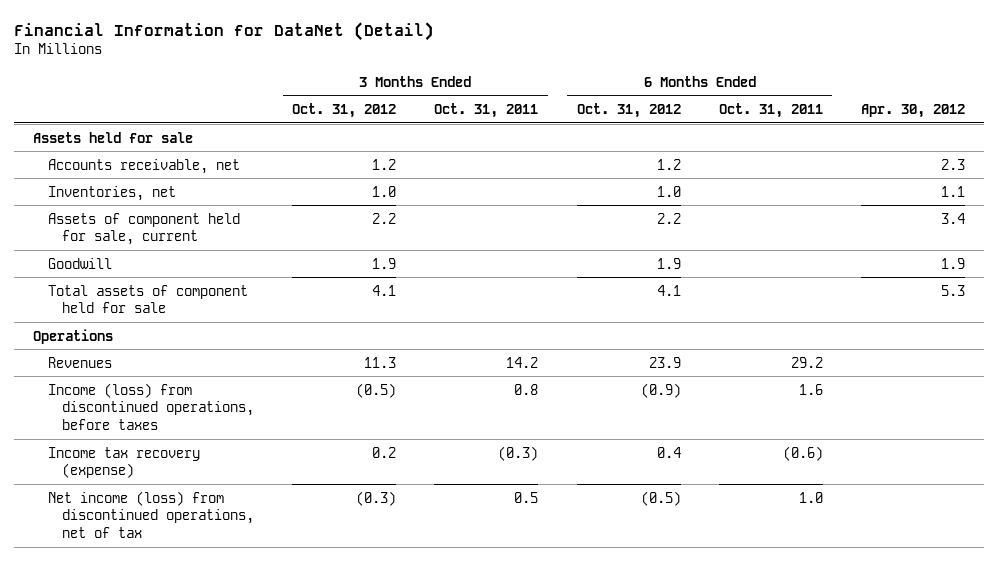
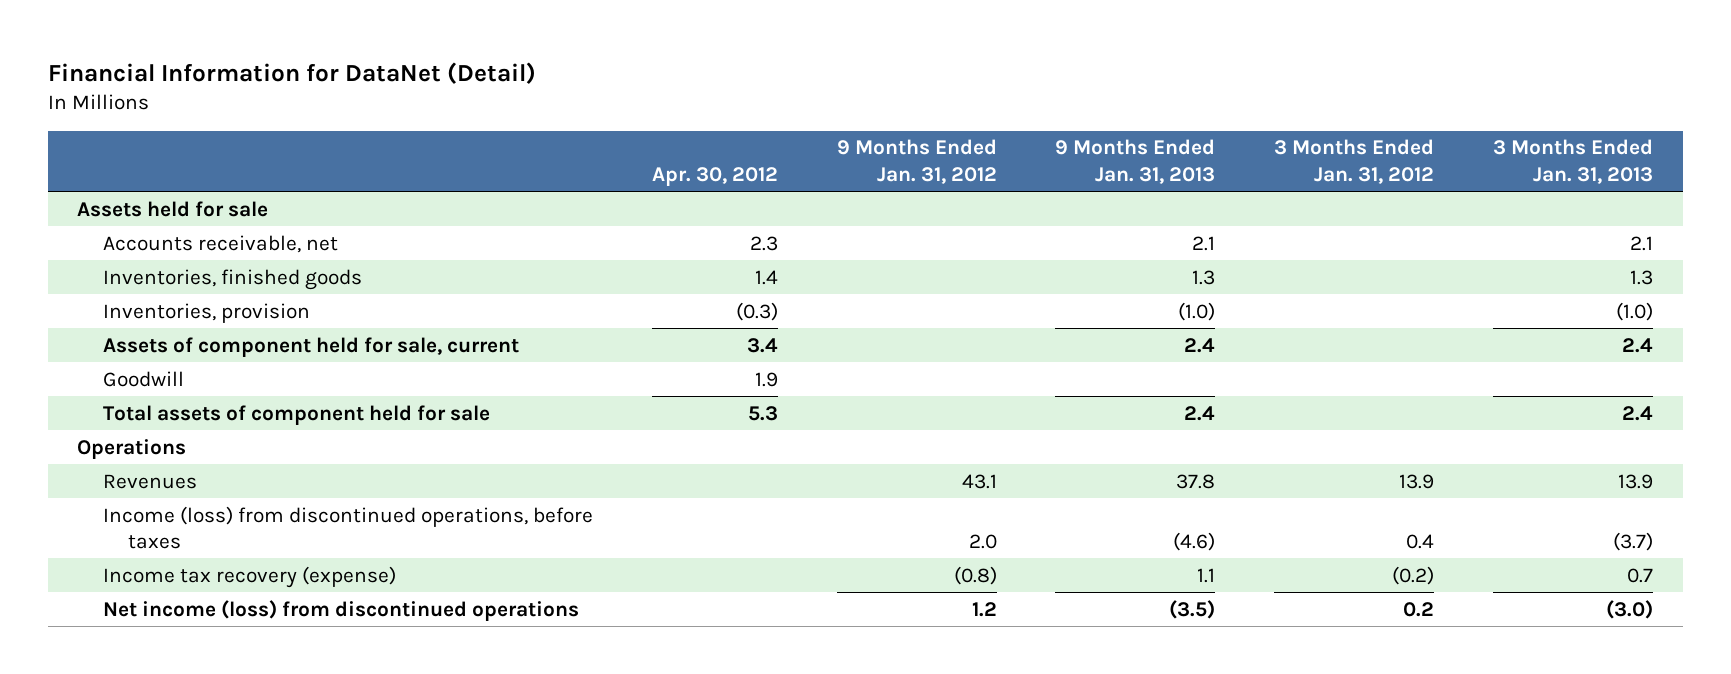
- | 3 Months Ended Oct. 31, 2012 | 3 Months Ended Oct. 31, 2011 | 6 Months Ended Oct. 31, 2012 | 6 Months Ended Oct. 31, 2011 | Apr. 30, 2012
+ | Apr. 30, 2012 | 9 Months Ended Jan. 31, 2012 | 9 Months Ended Jan. 31, 2013 | 3 Months Ended Jan. 31, 2012 | 3 Months Ended Jan. 31, 2013
- Inventories, net | 1.0 | | 1.0 | | 1.1
+ Inventories, finished goods | 1.4 | | 1.3 | | 1.3
+ Inventories, provision | (0.3) | | (1.0) | | (1.0)
- Net income (loss) from discontinued operations, net of tax | (0.3) | 0.5 | (0.5) | 1.0 |
+ Net income (loss) from discontinued operations | | 1.2 | (3.5) | 0.2 | (3.0)

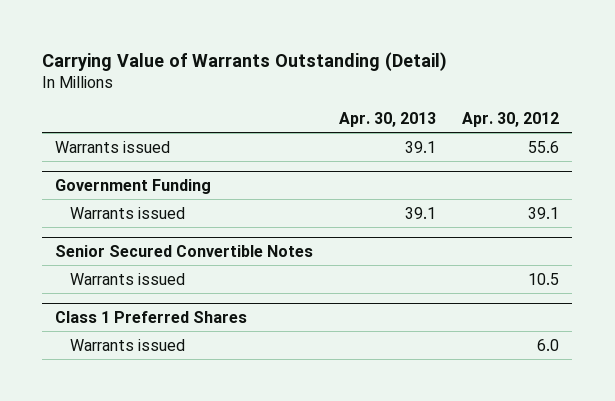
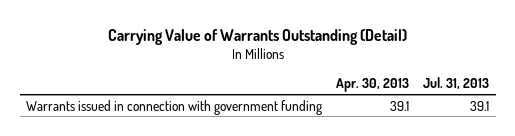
- | Apr. 30, 2013 | Apr. 30, 2012
+ | Apr. 30, 2013 | Jul. 31, 2013
- Warrants issued | 39.1 | 55.6
- Government Funding
- Warrants issued | 39.1 | 39.1
- Senior Secured Convertible Notes
- Warrants issued | | 10.5
- Class 1 Preferred Shares
- Warrants issued | | 6.0
+ Warrants issued in connection with government funding | 39.1 | 39.1

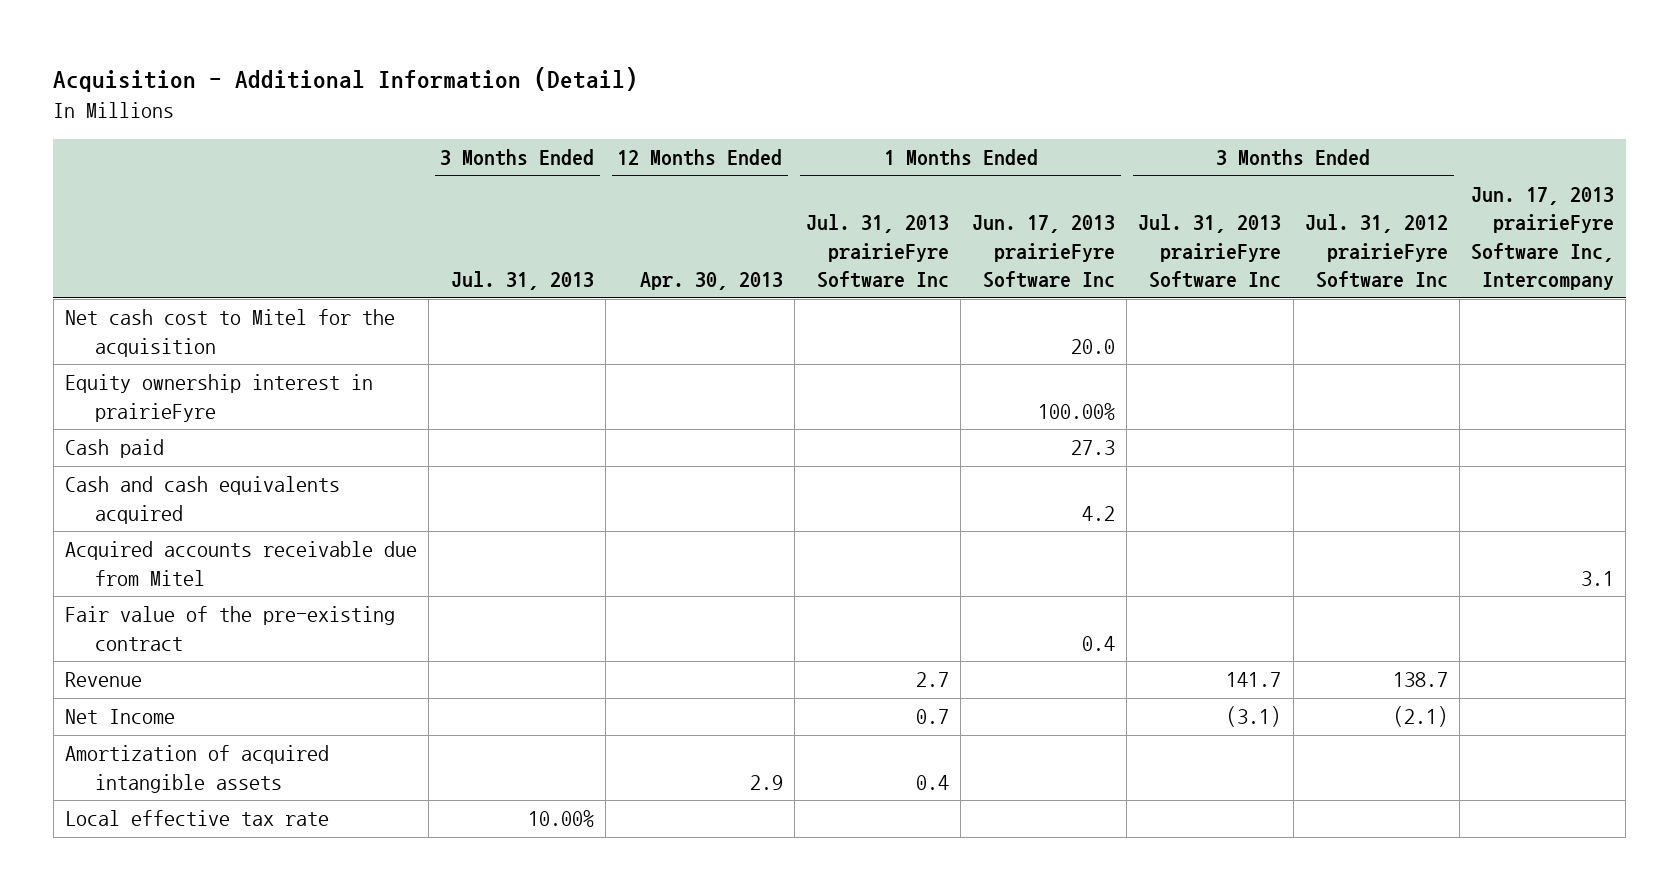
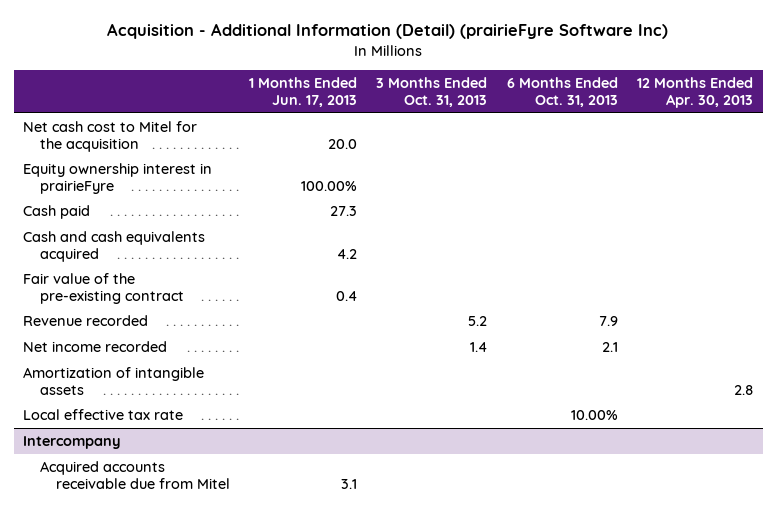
- Acquisition - Additional Information (Detail)
+ Acquisition - Additional Information (Detail) (prairieFyre Software Inc)
- | 3 Months Ended Jul. 31, 2013 | 12 Months Ended Apr. 30, 2013 | 1 Months Ended Jul. 31, 2013 prairieFyre Software Inc | 1 Months Ended Jun. 17, 2013 prairieFyre Software Inc | 3 Months Ended Jul. 31, 2013 prairieFyre Software Inc | 3 Months Ended Jul. 31, 2012 prairieFyre Software Inc | Jun. 17, 2013 prairieFyre Software Inc, Intercompany
+ | 1 Months Ended Jun. 17, 2013 | 3 Months Ended Oct. 31, 2013 | 6 Months Ended Oct. 31, 2013 | 12 Months Ended Apr. 30, 2013
- Acquired accounts receivable due from Mitel | | | | | | | 3.1
- Revenue | | | 2.7 | | 141.7 | 138.7 |
- Net Income | | | 0.7 | | (3.1) | (2.1) |
- Amortization of acquired intangible assets | | 2.9 | 0.4 | | | |
+ Revenue recorded | | 5.2 | 7.9 |
+ Net income recorded | | 1.4 | 2.1 |
+ Amortization of intangible assets | | | | 2.8
+ Intercompany
+ Acquired accounts receivable due from Mitel | 3.1 | | |

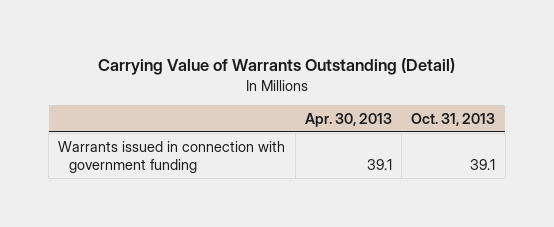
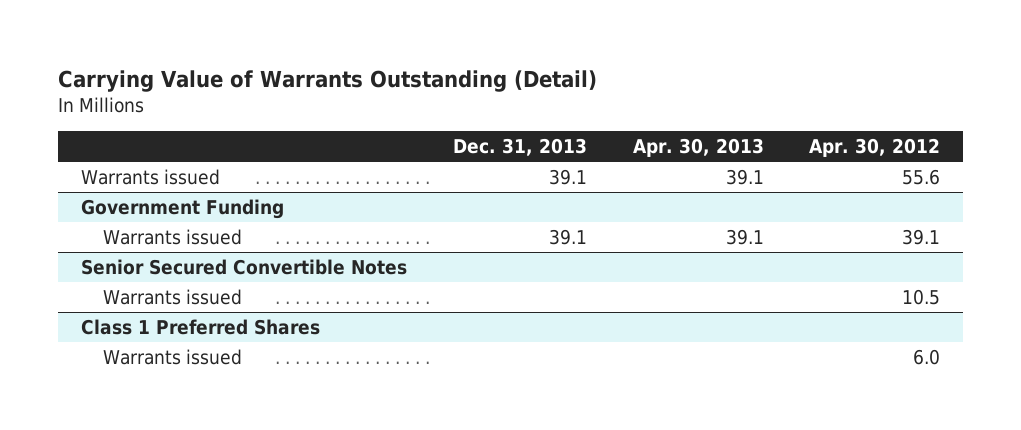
- | Apr. 30, 2013 | Oct. 31, 2013
+ | Dec. 31, 2013 | Apr. 30, 2013 | Apr. 30, 2012
- Warrants issued in connection with government funding | 39.1 | 39.1
+ Warrants issued | 39.1 | 39.1 | 55.6
+ Government Funding
+ Warrants issued | 39.1 | 39.1 | 39.1
+ Senior Secured Convertible Notes
+ Warrants issued | | | 10.5
+ Class 1 Preferred Shares
+ Warrants issued | | | 6.0

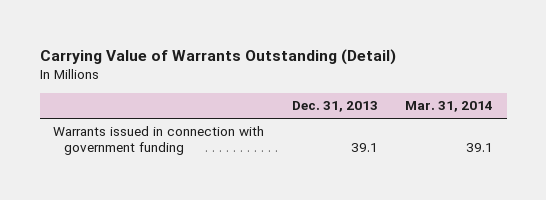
- | Dec. 31, 2013 | Apr. 30, 2013 | Apr. 30, 2012
+ | Dec. 31, 2013 | Mar. 31, 2014
- Warrants issued | 39.1 | 39.1 | 55.6
- Government Funding
- Warrants issued | 39.1 | 39.1 | 39.1
- Senior Secured Convertible Notes
- Warrants issued | | | 10.5
- Class 1 Preferred Shares
- Warrants issued | | | 6.0
+ Warrants issued in connection with government funding | 39.1 | 39.1

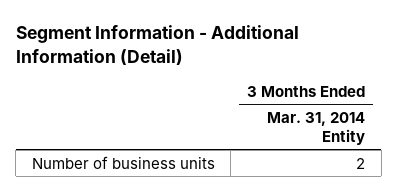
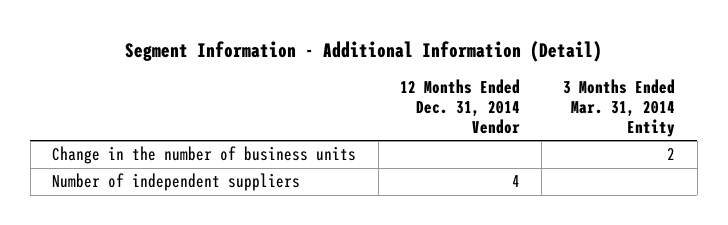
- | 3 Months Ended Mar. 31, 2014 Entity
+ | 12 Months Ended Dec. 31, 2014 Vendor | 3 Months Ended Mar. 31, 2014 Entity
- Number of business units | 2
+ Change in the number of business units | | 2
+ Number of independent suppliers | 4 |

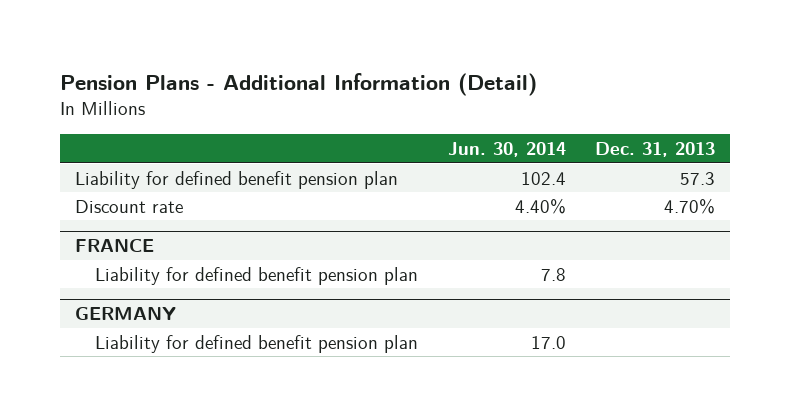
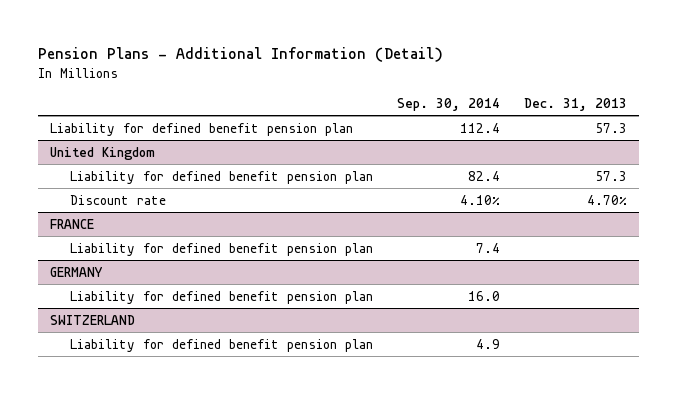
- | Jun. 30, 2014 | Dec. 31, 2013
+ | Sep. 30, 2014 | Dec. 31, 2013
- Discount rate | 4.40% | 4.70%
+ United Kingdom
+ Liability for defined benefit pension plan | 82.4 | 57.3
+ Discount rate | 4.10% | 4.70%
+ SWITZERLAND
+ Liability for defined benefit pension plan | 4.9 |

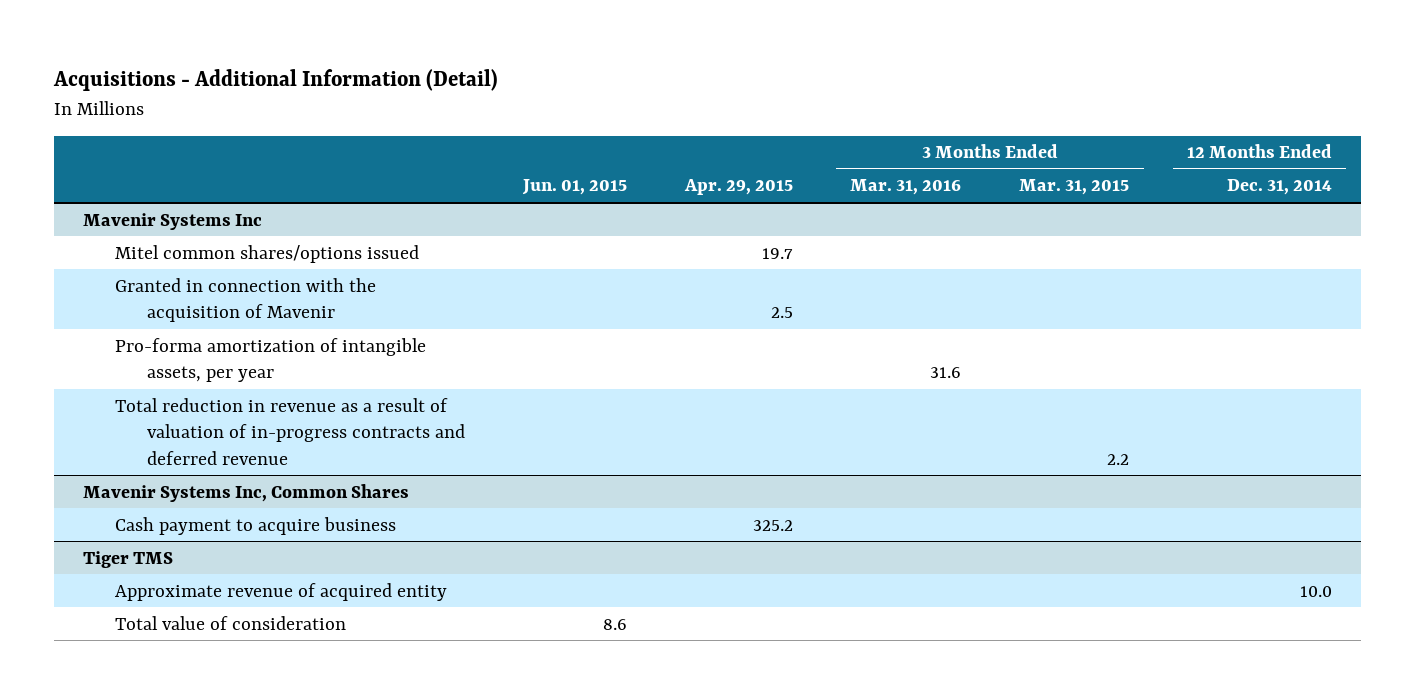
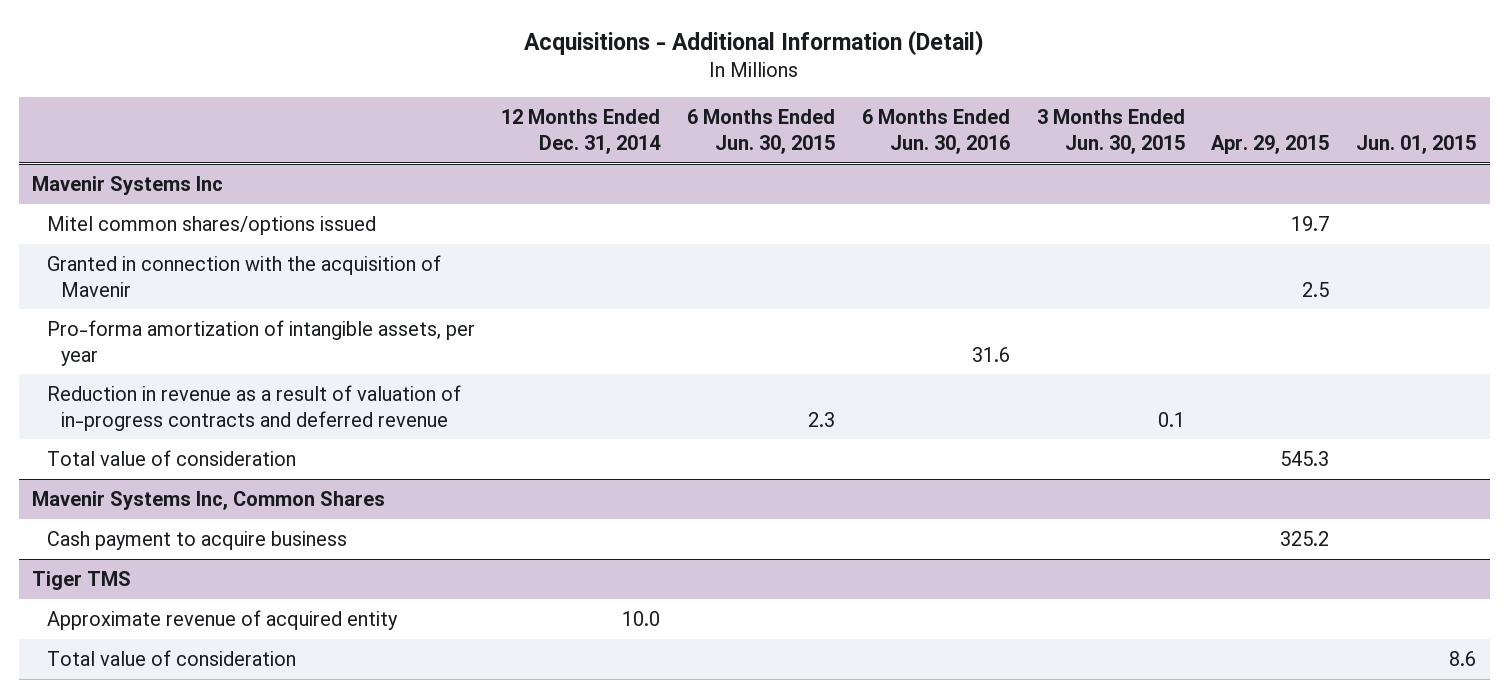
- | Jun. 01, 2015 | Apr. 29, 2015 | 3 Months Ended Mar. 31, 2016 | 3 Months Ended Mar. 31, 2015 | 12 Months Ended Dec. 31, 2014
+ | 12 Months Ended Dec. 31, 2014 | 6 Months Ended Jun. 30, 2015 | 6 Months Ended Jun. 30, 2016 | 3 Months Ended Jun. 30, 2015 | Apr. 29, 2015 | Jun. 01, 2015
@ Mavenir Systems Inc
- Total reduction in revenue as a result of valuation of in-progress contracts and deferred revenue | | | | 2.2 |
+ Reduction in revenue as a result of valuation of in-progress contracts and deferred revenue | | 2.3 | | 0.1 | |
+ Total value of consideration | | | | | 545.3 |

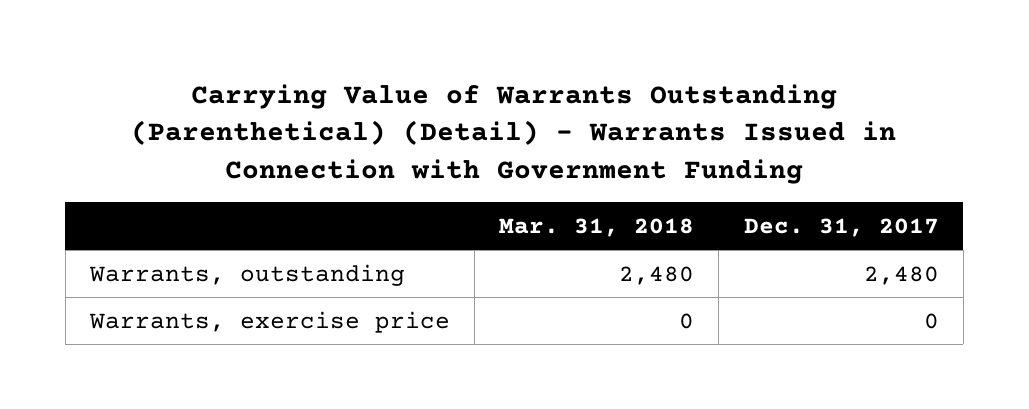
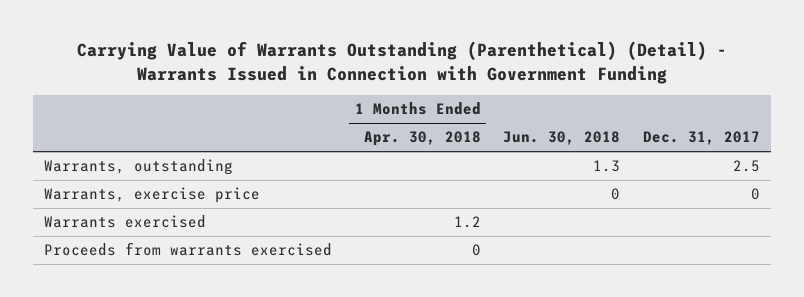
- | Mar. 31, 2018 | Dec. 31, 2017
+ | 1 Months Ended Apr. 30, 2018 | Jun. 30, 2018 | Dec. 31, 2017
- Warrants, outstanding | 2,480 | 2,480
+ Warrants, outstanding | | 1.3 | 2.5
+ Warrants exercised | 1.2 | |
+ Proceeds from warrants exercised | 0 | |

